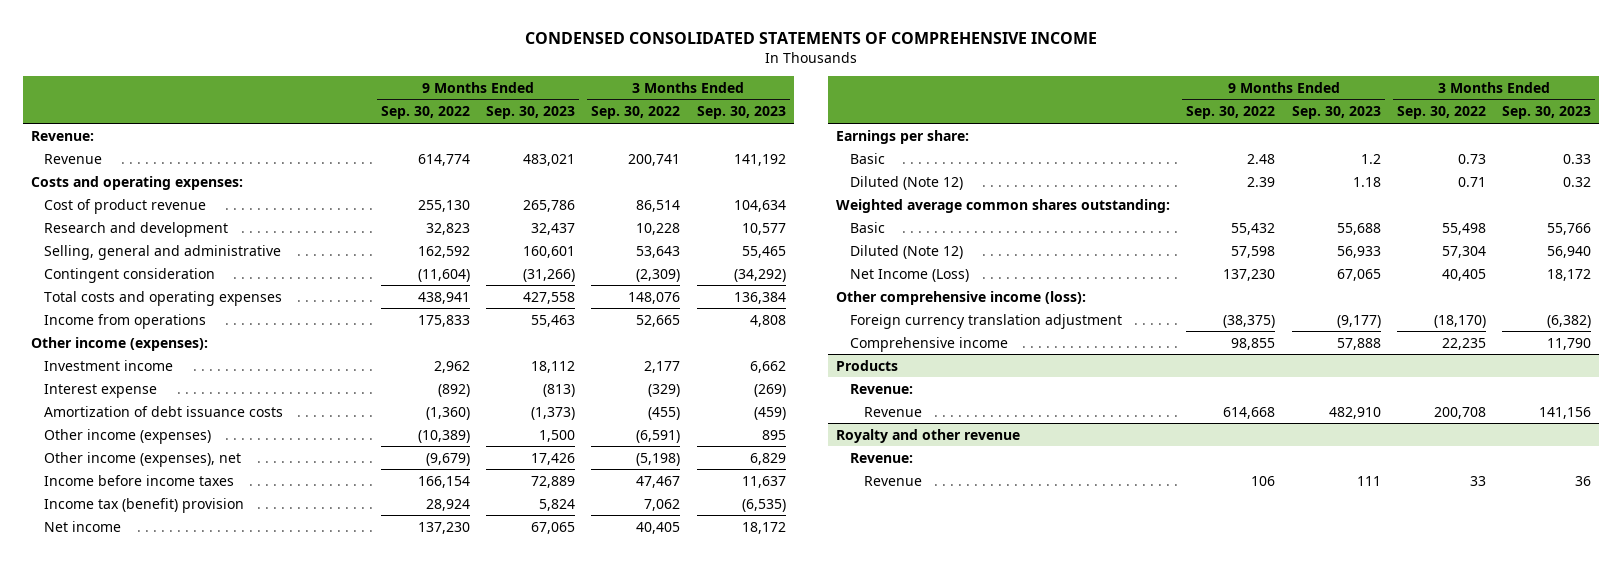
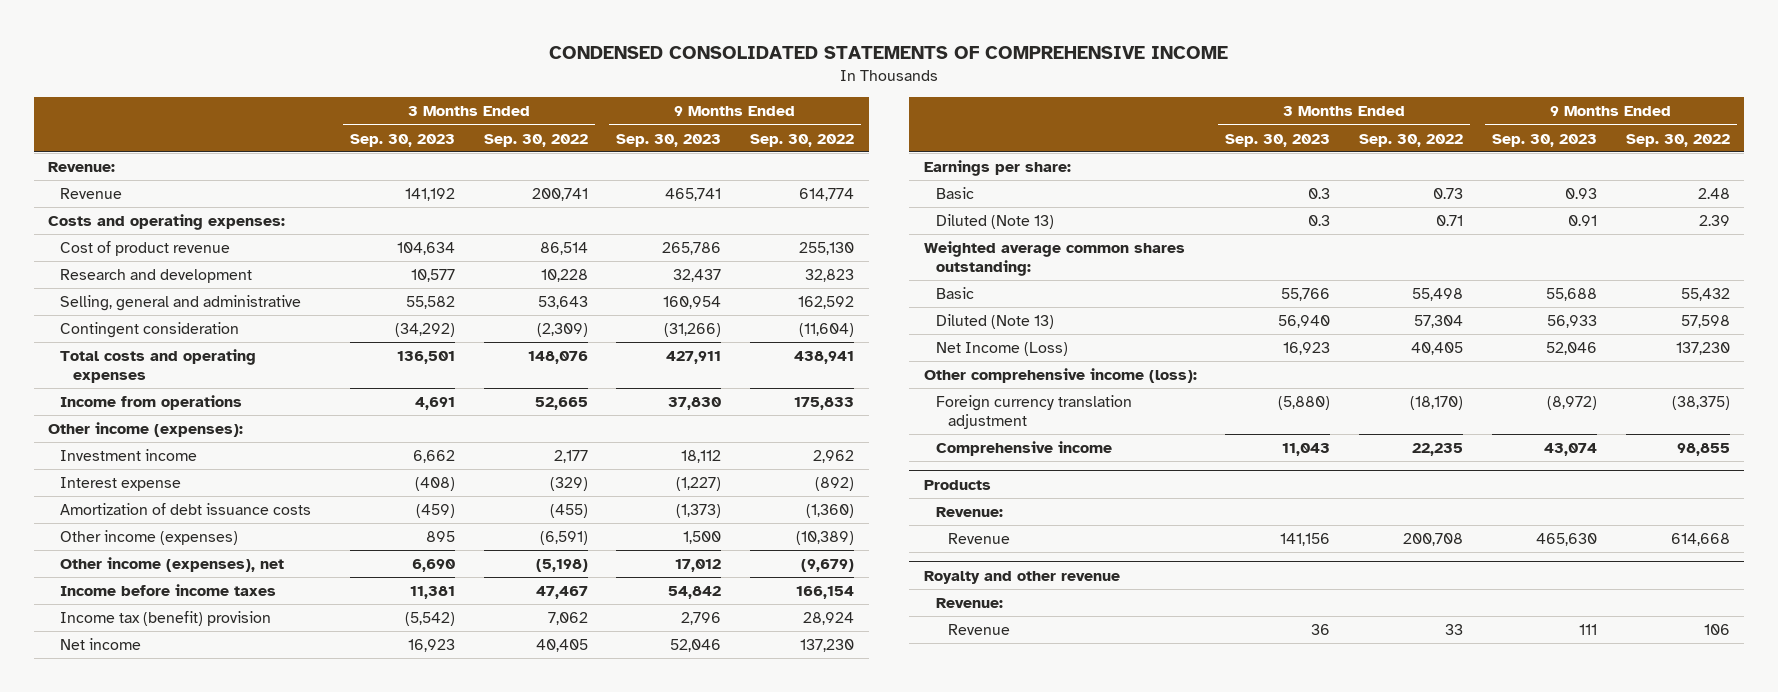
- | 9 Months Ended Sep. 30, 2022 | 9 Months Ended Sep. 30, 2023 | 3 Months Ended Sep. 30, 2022 | 3 Months Ended Sep. 30, 2023
+ | 3 Months Ended Sep. 30, 2023 | 3 Months Ended Sep. 30, 2022 | 9 Months Ended Sep. 30, 2023 | 9 Months Ended Sep. 30, 2022
- Revenue | 614,774 | 483,021 | 200,741 | 141,192
+ Revenue | 141,192 | 200,741 | 465,741 | 614,774
- Selling, general and administrative | 162,592 | 160,601 | 53,643 | 55,465
+ Selling, general and administrative | 55,582 | 53,643 | 160,954 | 162,592
- Total costs and operating expenses | 438,941 | 427,558 | 148,076 | 136,384
- Income from operations | 175,833 | 55,463 | 52,665 | 4,808
+ Total costs and operating expenses | 136,501 | 148,076 | 427,911 | 438,941
+ Income from operations | 4,691 | 52,665 | 37,830 | 175,833
- Interest expense | (892) | (813) | (329) | (269)
+ Interest expense | (408) | (329) | (1,227) | (892)
- Other income (expenses), net | (9,679) | 17,426 | (5,198) | 6,829
- Income before income taxes | 166,154 | 72,889 | 47,467 | 11,637
- Income tax (benefit) provision | 28,924 | 5,824 | 7,062 | (6,535)
- Net income | 137,230 | 67,065 | 40,405 | 18,172
+ Other income (expenses), net | 6,690 | (5,198) | 17,012 | (9,679)
+ Income before income taxes | 11,381 | 47,467 | 54,842 | 166,154
+ Income tax (benefit) provision | (5,542) | 7,062 | 2,796 | 28,924
+ Net income | 16,923 | 40,405 | 52,046 | 137,230
- Basic | 2.48 | 1.2 | 0.73 | 0.33
- Diluted (Note 12) | 2.39 | 1.18 | 0.71 | 0.32
+ Basic | 0.3 | 0.73 | 0.93 | 2.48
+ Diluted (Note 13) | 0.3 | 0.71 | 0.91 | 2.39
- Diluted (Note 12) | 57,598 | 56,933 | 57,304 | 56,940
- Net Income (Loss) | 137,230 | 67,065 | 40,405 | 18,172
+ Diluted (Note 13) | 56,940 | 57,304 | 56,933 | 57,598
+ Net Income (Loss) | 16,923 | 40,405 | 52,046 | 137,230
- Foreign currency translation adjustment | (38,375) | (9,177) | (18,170) | (6,382)
- Comprehensive income | 98,855 | 57,888 | 22,235 | 11,790
+ Foreign currency translation adjustment | (5,880) | (18,170) | (8,972) | (38,375)
+ Comprehensive income | 11,043 | 22,235 | 43,074 | 98,855
@ Products
- Revenue | 614,668 | 482,910 | 200,708 | 141,156
+ Revenue | 141,156 | 200,708 | 465,630 | 614,668

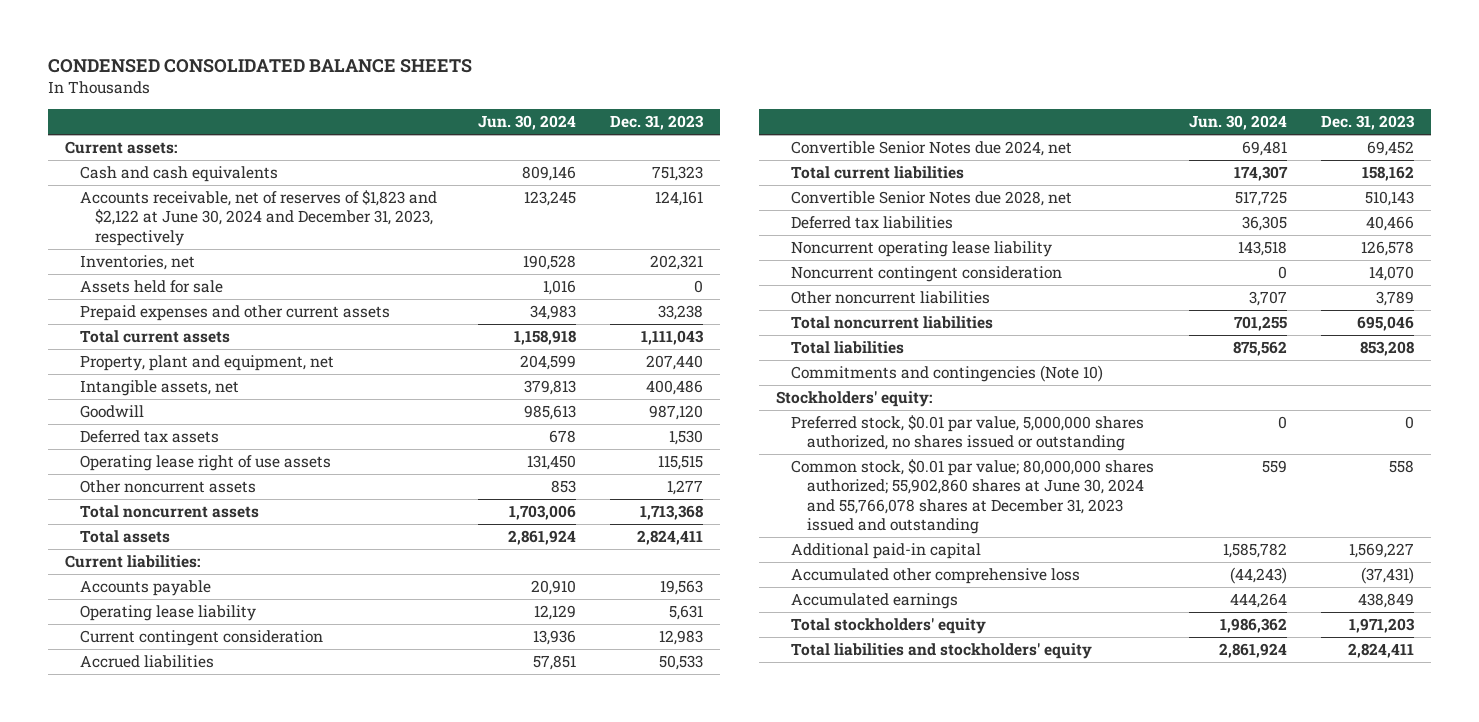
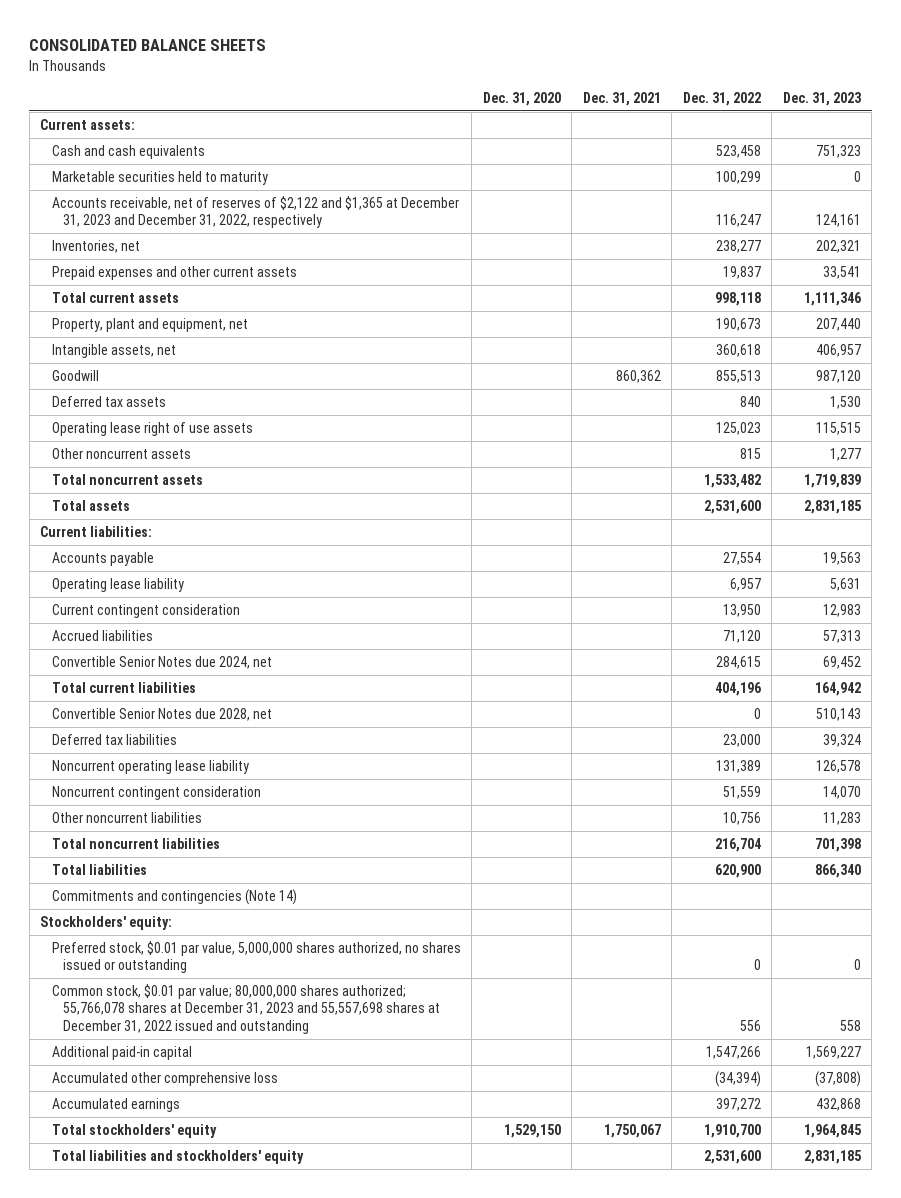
- CONDENSED CONSOLIDATED BALANCE SHEETS
+ CONSOLIDATED BALANCE SHEETS
- | Jun. 30, 2024 | Dec. 31, 2023
+ | Dec. 31, 2020 | Dec. 31, 2021 | Dec. 31, 2022 | Dec. 31, 2023
- Accounts receivable, net of reserves of $1,823 and $2,122 at June 30, 2024 and December 31, 2023, respectively | 123,245 | 124,161
+ Marketable securities held to maturity | | | 100,299 | 0
+ Accounts receivable, net of reserves of $2,122 and $1,365 at December 31, 2023 and December 31, 2022, respectively | | | 116,247 | 124,161
- Assets held for sale | 1,016 | 0
- Prepaid expenses and other current assets | 34,983 | 33,238
- Total current assets | 1,158,918 | 1,111,043
+ Prepaid expenses and other current assets | | | 19,837 | 33,541
+ Total current assets | | | 998,118 | 1,111,346
- Intangible assets, net | 379,813 | 400,486
+ Intangible assets, net | | | 360,618 | 406,957
- Total noncurrent assets | 1,703,006 | 1,713,368
- Total assets | 2,861,924 | 2,824,411
+ Total noncurrent assets | | | 1,533,482 | 1,719,839
+ Total assets | | | 2,531,600 | 2,831,185
- Accrued liabilities | 57,851 | 50,533
+ Accrued liabilities | | | 71,120 | 57,313
- Total current liabilities | 174,307 | 158,162
+ Total current liabilities | | | 404,196 | 164,942
- Deferred tax liabilities | 36,305 | 40,466
+ Deferred tax liabilities | | | 23,000 | 39,324
- Other noncurrent liabilities | 3,707 | 3,789
- Total noncurrent liabilities | 701,255 | 695,046
- Total liabilities | 875,562 | 853,208
- Commitments and contingencies (Note 10)
+ Other noncurrent liabilities | | | 10,756 | 11,283
+ Total noncurrent liabilities | | | 216,704 | 701,398
+ Total liabilities | | | 620,900 | 866,340
+ Commitments and contingencies (Note 14)
- Common stock, $0.01 par value; 80,000,000 shares authorized; 55,902,860 shares at June 30, 2024 and 55,766,078 shares at December 31, 2023 issued and outstanding | 559 | 558
+ Common stock, $0.01 par value; 80,000,000 shares authorized; 55,766,078 shares at December 31, 2023 and 55,557,698 shares at December 31, 2022 issued and outstanding | | | 556 | 558
- Accumulated other comprehensive loss | (44,243) | (37,431)
- Accumulated earnings | 444,264 | 438,849
- Total stockholders' equity | 1,986,362 | 1,971,203
- Total liabilities and stockholders' equity | 2,861,924 | 2,824,411
+ Accumulated other comprehensive loss | | | (34,394) | (37,808)
+ Accumulated earnings | | | 397,272 | 432,868
+ Total stockholders' equity | 1,529,150 | 1,750,067 | 1,910,700 | 1,964,845
+ Total liabilities and stockholders' equity | | | 2,531,600 | 2,831,185

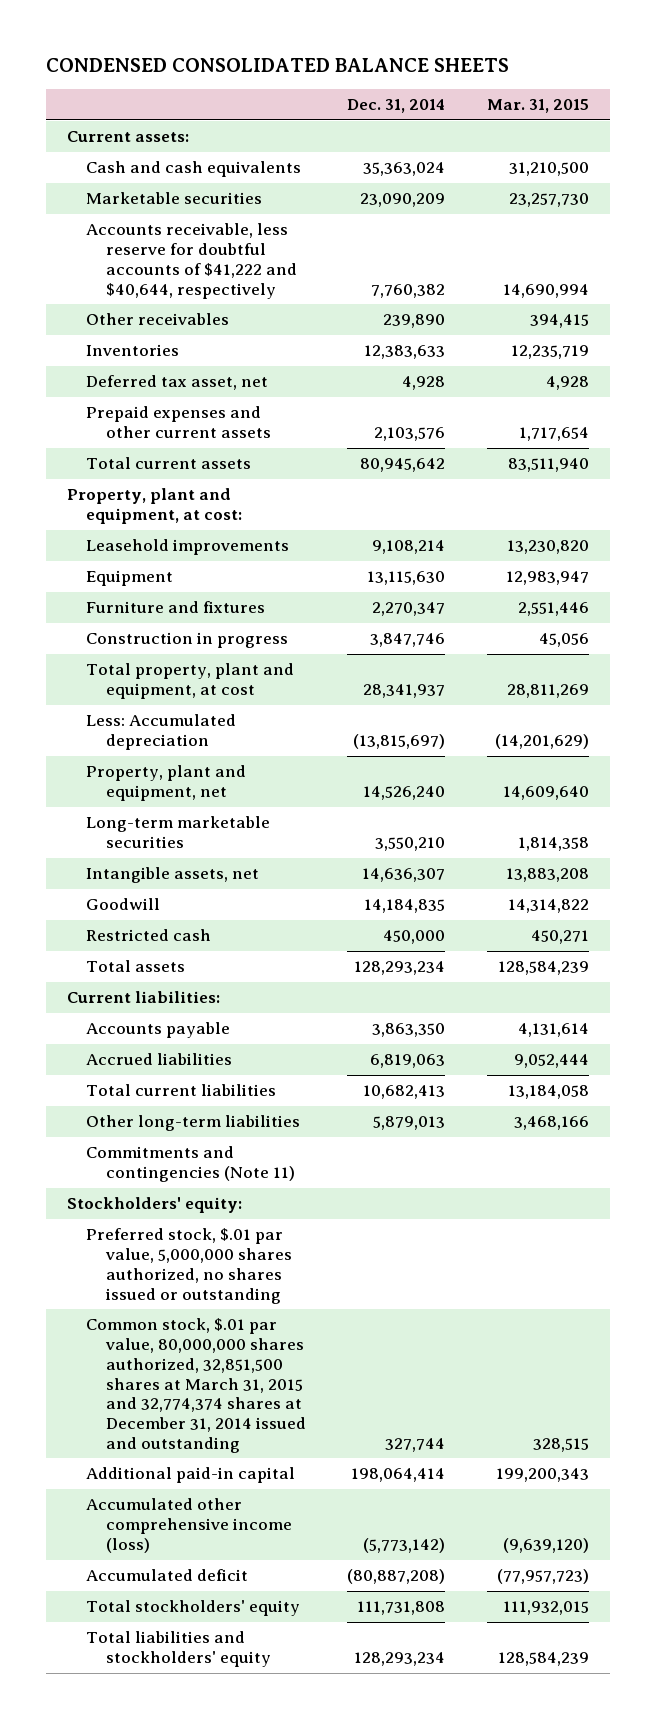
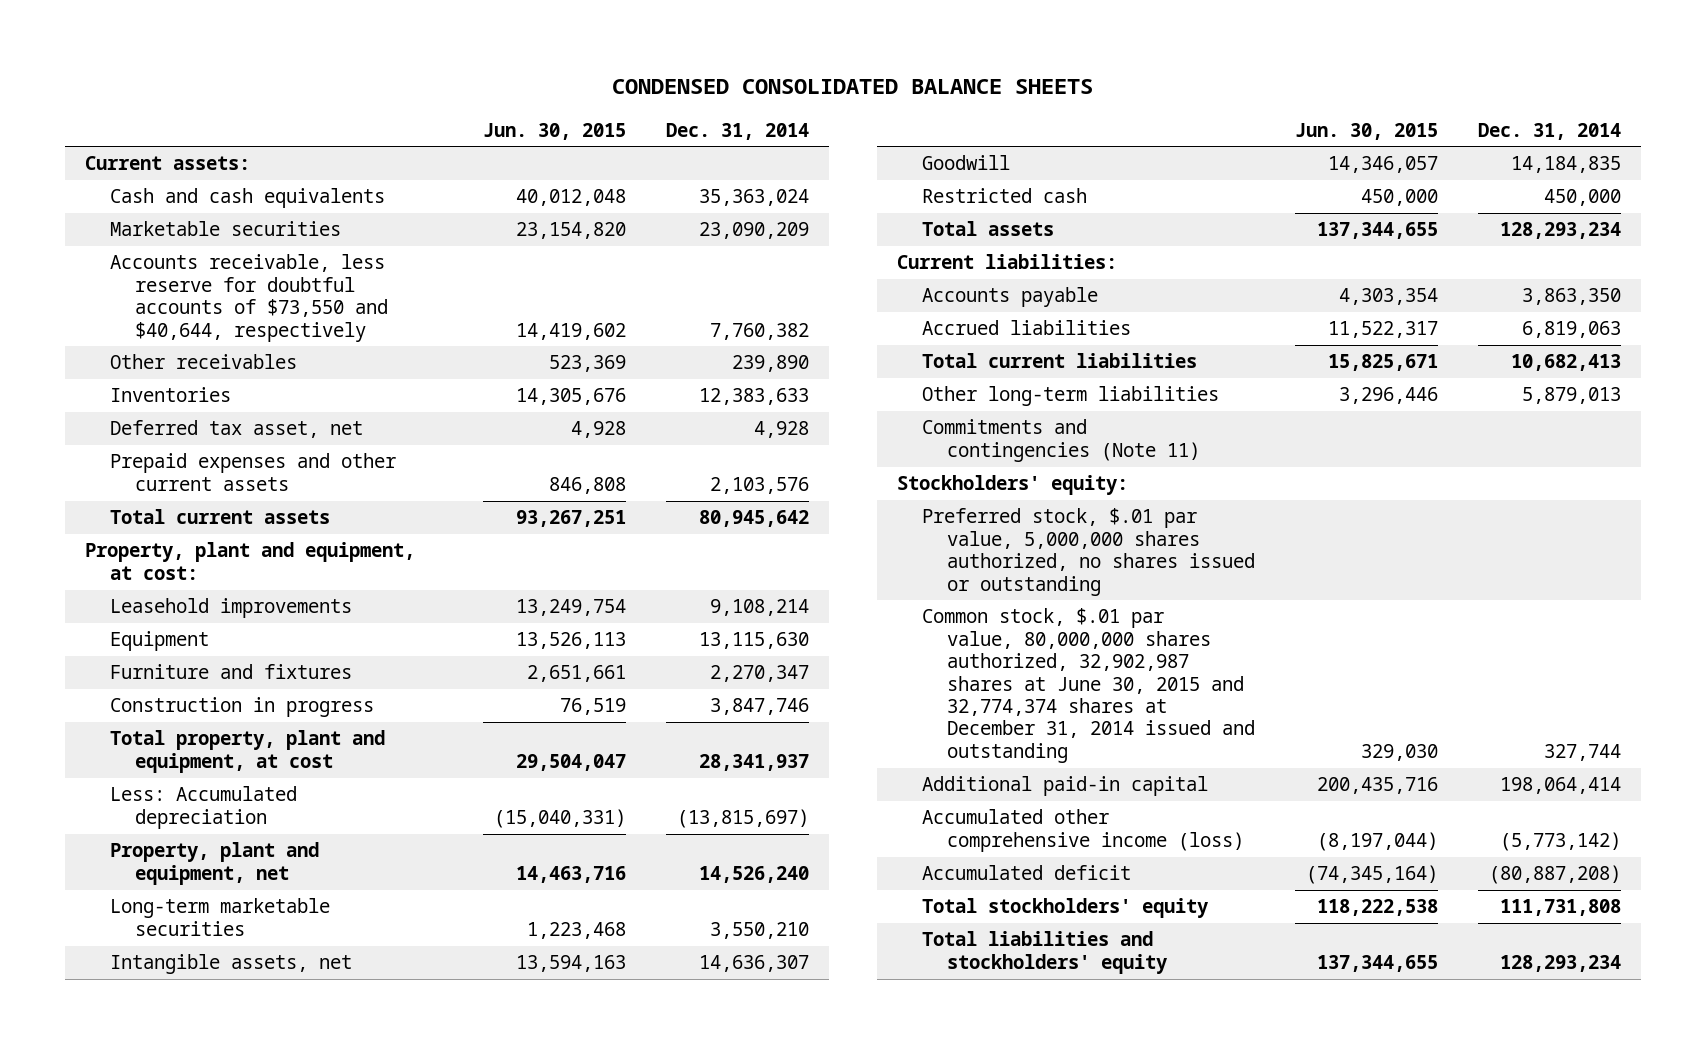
- | Dec. 31, 2014 | Mar. 31, 2015
+ | Jun. 30, 2015 | Dec. 31, 2014
- Accounts receivable, less reserve for doubtful accounts of $41,222 and $40,644, respectively | 7,760,382 | 14,690,994
+ Accounts receivable, less reserve for doubtful accounts of $73,550 and $40,644, respectively | 14,419,602 | 7,760,382
- Common stock, $.01 par value, 80,000,000 shares authorized, 32,851,500 shares at March 31, 2015 and 32,774,374 shares at December 31, 2014 issued and outstanding | 327,744 | 328,515
+ Common stock, $.01 par value, 80,000,000 shares authorized, 32,902,987 shares at June 30, 2015 and 32,774,374 shares at December 31, 2014 issued and outstanding | 329,030 | 327,744

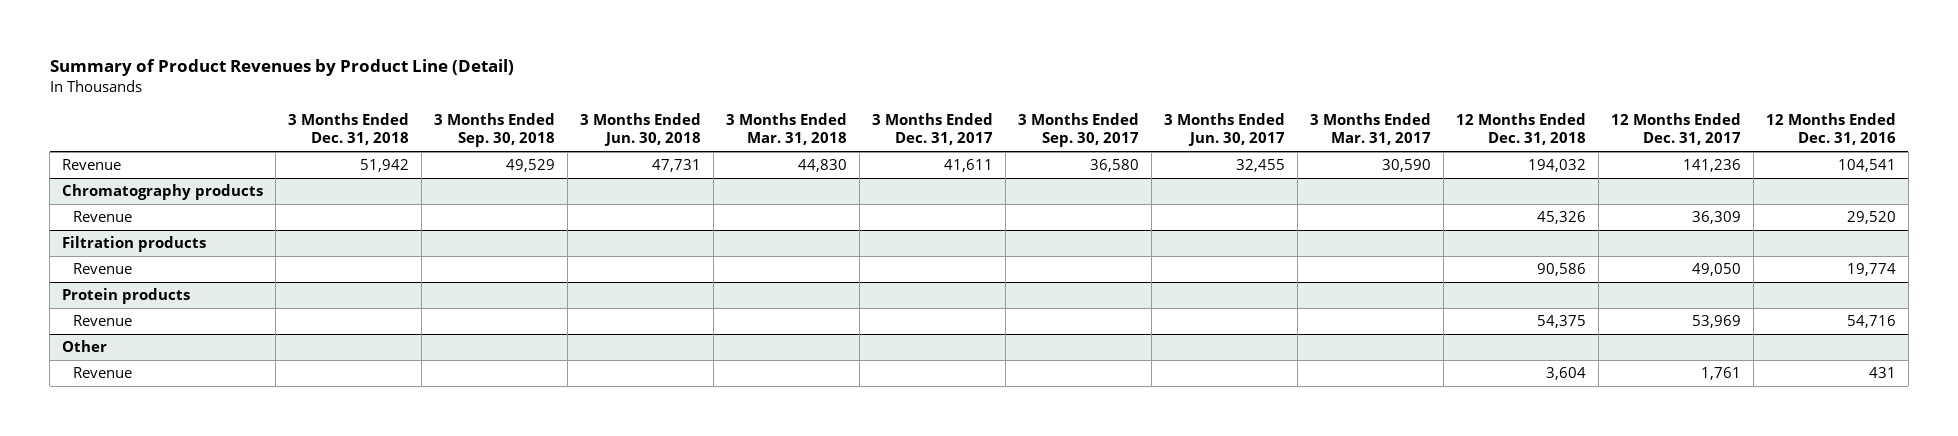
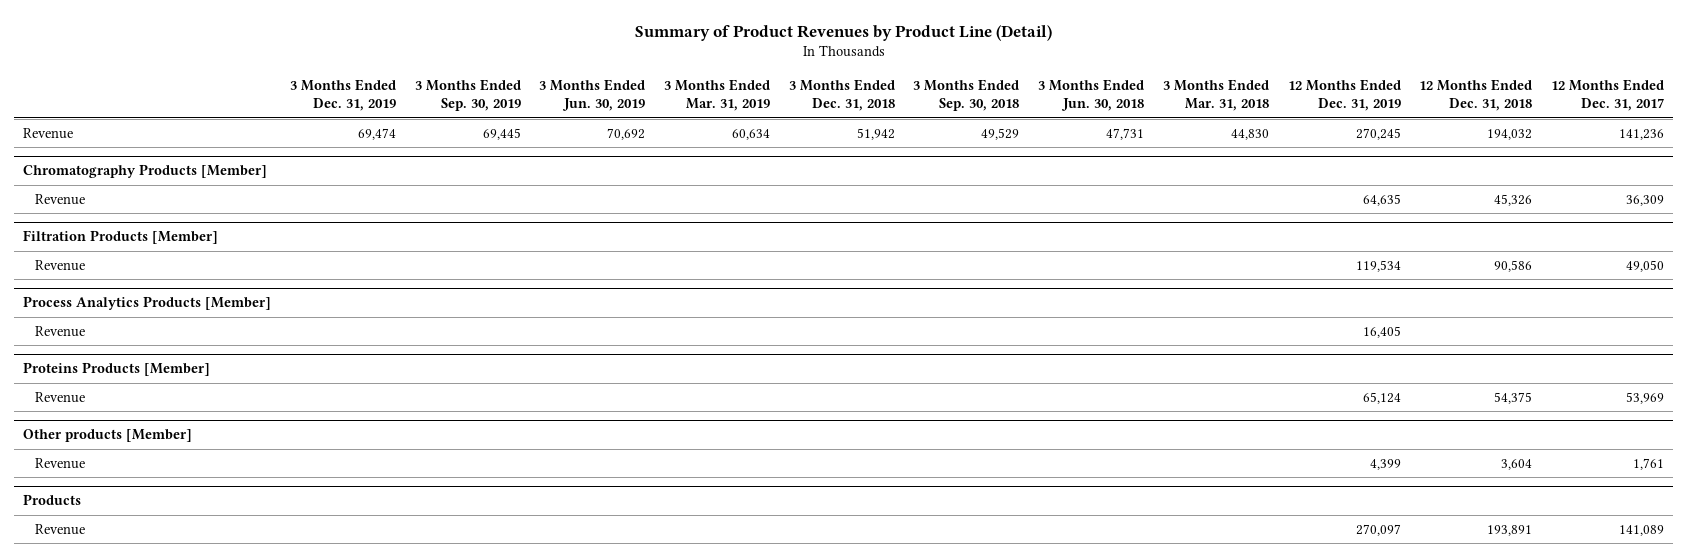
- | 3 Months Ended Dec. 31, 2018 | 3 Months Ended Sep. 30, 2018 | 3 Months Ended Jun. 30, 2018 | 3 Months Ended Mar. 31, 2018 | 3 Months Ended Dec. 31, 2017 | 3 Months Ended Sep. 30, 2017 | 3 Months Ended Jun. 30, 2017 | 3 Months Ended Mar. 31, 2017 | 12 Months Ended Dec. 31, 2018 | 12 Months Ended Dec. 31, 2017 | 12 Months Ended Dec. 31, 2016
+ | 3 Months Ended Dec. 31, 2019 | 3 Months Ended Sep. 30, 2019 | 3 Months Ended Jun. 30, 2019 | 3 Months Ended Mar. 31, 2019 | 3 Months Ended Dec. 31, 2018 | 3 Months Ended Sep. 30, 2018 | 3 Months Ended Jun. 30, 2018 | 3 Months Ended Mar. 31, 2018 | 12 Months Ended Dec. 31, 2019 | 12 Months Ended Dec. 31, 2018 | 12 Months Ended Dec. 31, 2017
- Chromatography products
+ Chromatography Products [Member]
- Filtration products
+ Filtration Products [Member]
- Protein products
+ Process Analytics Products [Member]
+ Revenue | | | | | | | | | 16,405 | |
+ Proteins Products [Member]
- Other
+ Other products [Member]
+ Products
+ Revenue | | | | | | | | | 270,097 | 193,891 | 141,089

